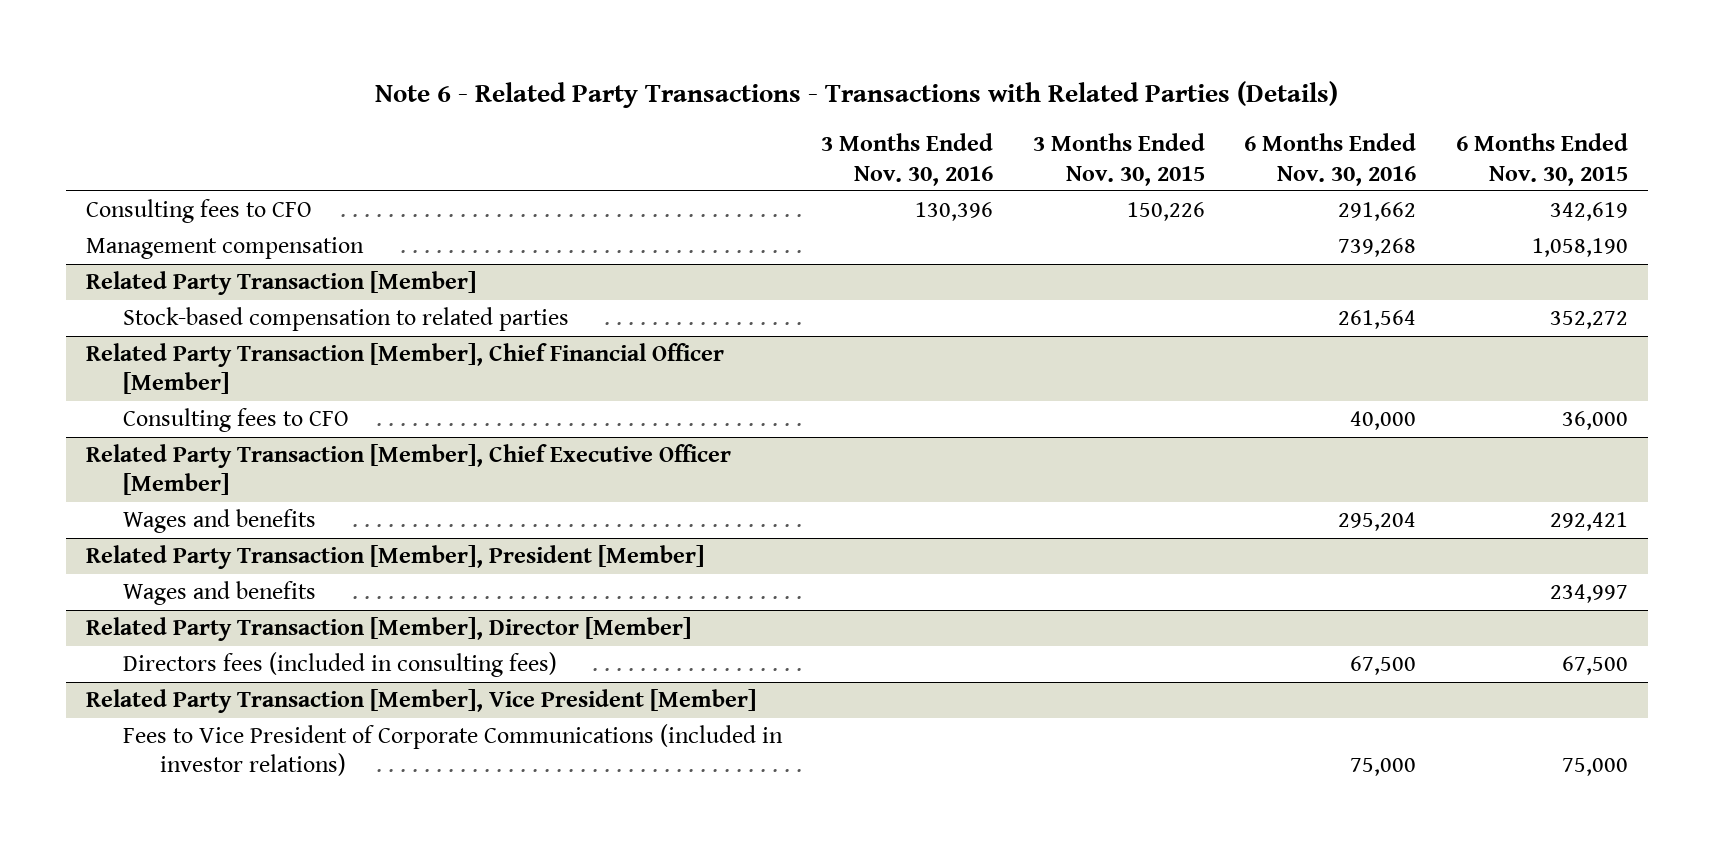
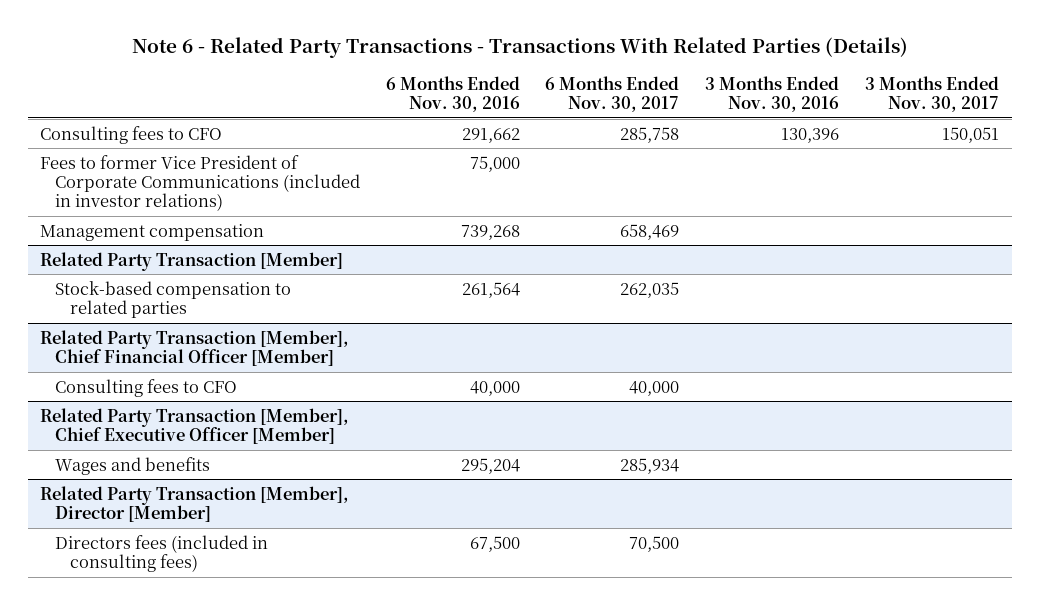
- Note 6 - Related Party Transactions - Transactions with Related Parties (Details)
+ Note 6 - Related Party Transactions - Transactions With Related Parties (Details)
- | 3 Months Ended Nov. 30, 2016 | 3 Months Ended Nov. 30, 2015 | 6 Months Ended Nov. 30, 2016 | 6 Months Ended Nov. 30, 2015
+ | 6 Months Ended Nov. 30, 2016 | 6 Months Ended Nov. 30, 2017 | 3 Months Ended Nov. 30, 2016 | 3 Months Ended Nov. 30, 2017
+ Fees to former Vice President of Corporate Communications (included in investor relations) | 75,000 | | |
- Related Party Transaction [Member], President [Member]
- Wages and benefits | | | | 234,997
- Related Party Transaction [Member], Vice President [Member]
- Fees to Vice President of Corporate Communications (included in investor relations) | | | 75,000 | 75,000

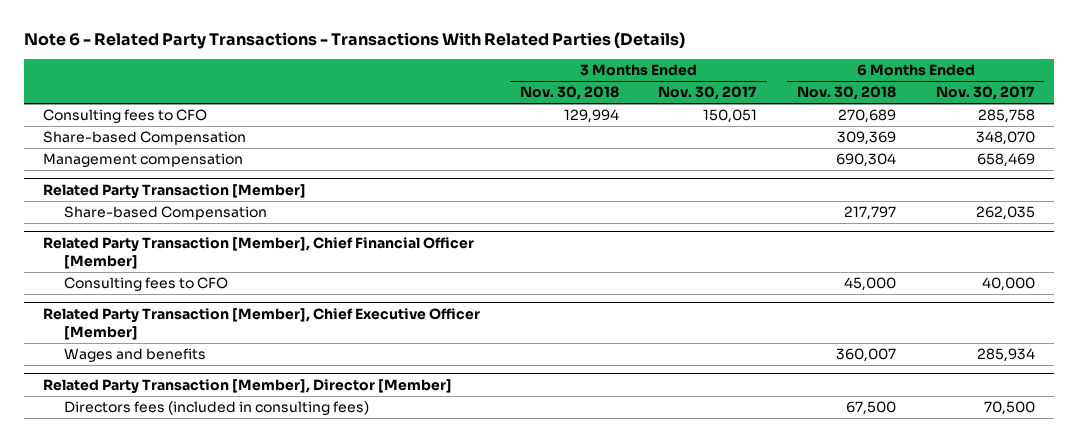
- | 6 Months Ended Nov. 30, 2016 | 6 Months Ended Nov. 30, 2017 | 3 Months Ended Nov. 30, 2016 | 3 Months Ended Nov. 30, 2017
+ | 3 Months Ended Nov. 30, 2018 | 3 Months Ended Nov. 30, 2017 | 6 Months Ended Nov. 30, 2018 | 6 Months Ended Nov. 30, 2017
- Fees to former Vice President of Corporate Communications (included in investor relations) | 75,000 | | |
+ Share-based Compensation | | | 309,369 | 348,070
@ Related Party Transaction [Member]
- Stock-based compensation to related parties | 261,564 | 262,035 | |
+ Share-based Compensation | | | 217,797 | 262,035

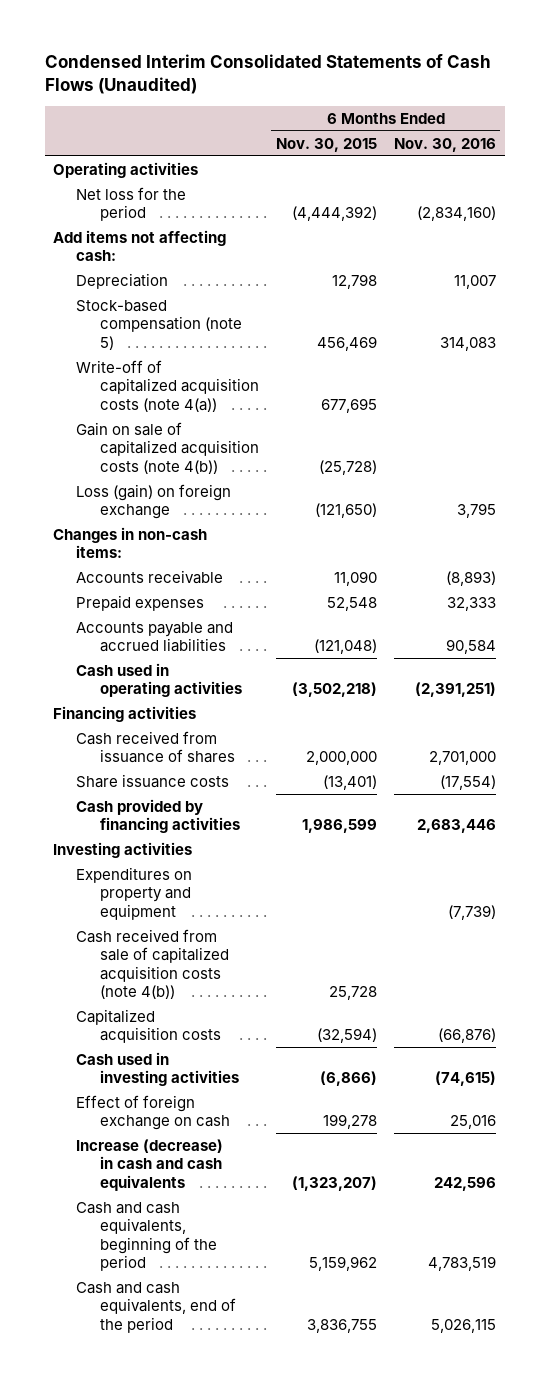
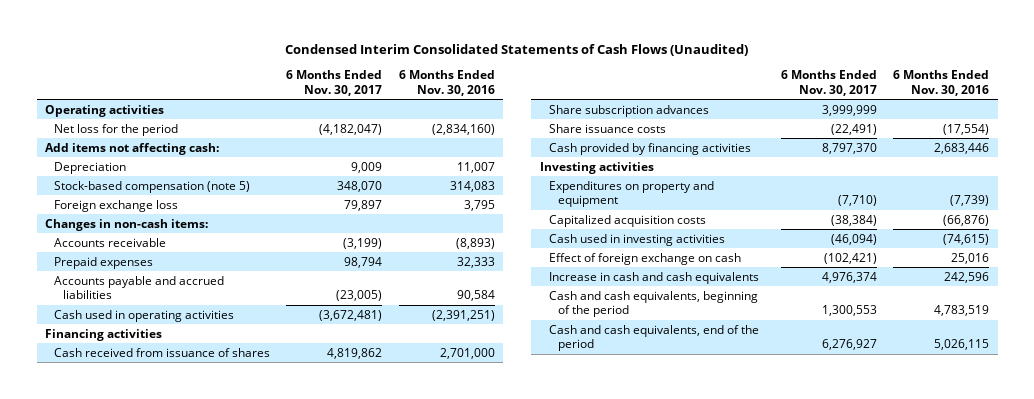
- | 6 Months Ended Nov. 30, 2015 | 6 Months Ended Nov. 30, 2016
+ | 6 Months Ended Nov. 30, 2017 | 6 Months Ended Nov. 30, 2016
- Write-off of capitalized acquisition costs (note 4(a)) | 677,695 |
- Gain on sale of capitalized acquisition costs (note 4(b)) | (25,728) |
- Loss (gain) on foreign exchange | (121,650) | 3,795
+ Foreign exchange loss | 79,897 | 3,795
+ Share subscription advances | 3,999,999 |
- Cash received from sale of capitalized acquisition costs (note 4(b)) | 25,728 |
- Increase (decrease) in cash and cash equivalents | (1,323,207) | 242,596
+ Increase in cash and cash equivalents | 4,976,374 | 242,596

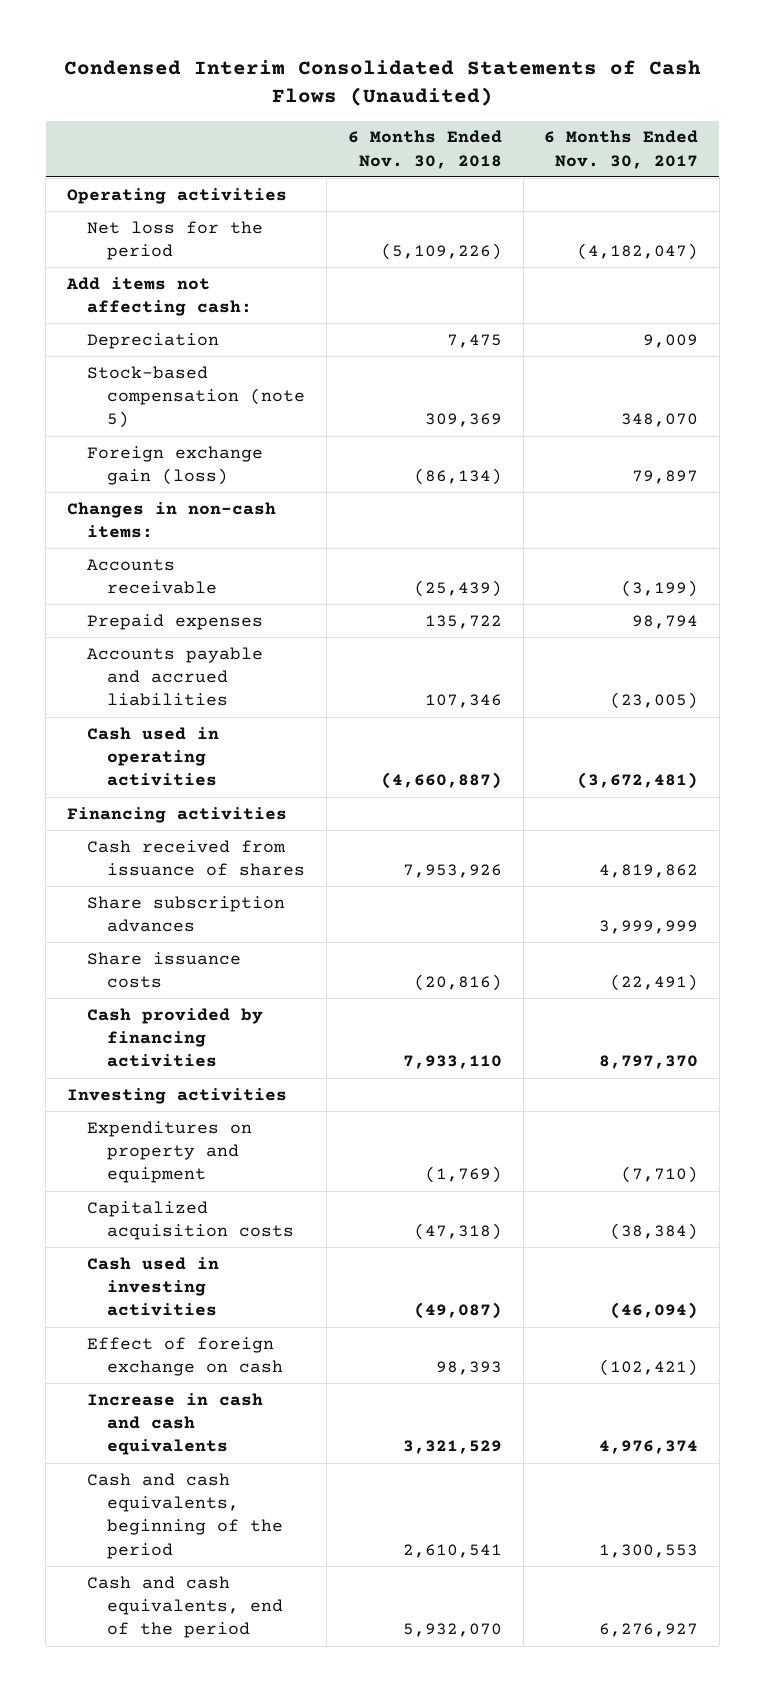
- | 6 Months Ended Nov. 30, 2017 | 6 Months Ended Nov. 30, 2016
+ | 6 Months Ended Nov. 30, 2018 | 6 Months Ended Nov. 30, 2017
- Foreign exchange loss | 79,897 | 3,795
+ Foreign exchange gain (loss) | (86,134) | 79,897

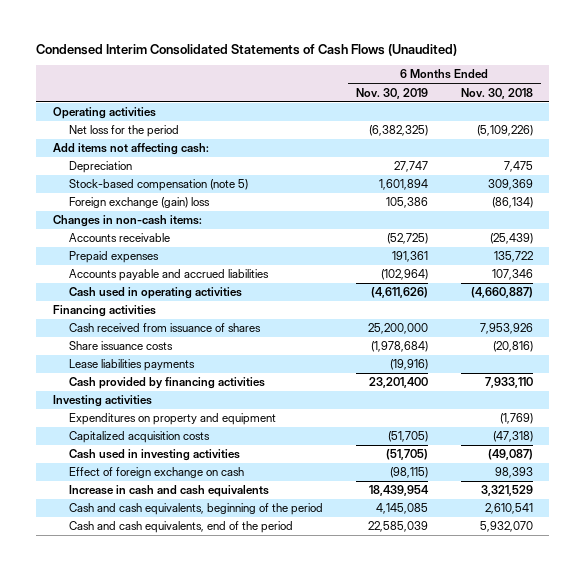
- | 6 Months Ended Nov. 30, 2018 | 6 Months Ended Nov. 30, 2017
+ | 6 Months Ended Nov. 30, 2019 | 6 Months Ended Nov. 30, 2018
- Foreign exchange gain (loss) | (86,134) | 79,897
+ Foreign exchange (gain) loss | 105,386 | (86,134)
- Share subscription advances | | 3,999,999
+ Lease liabilities payments | (19,916) |

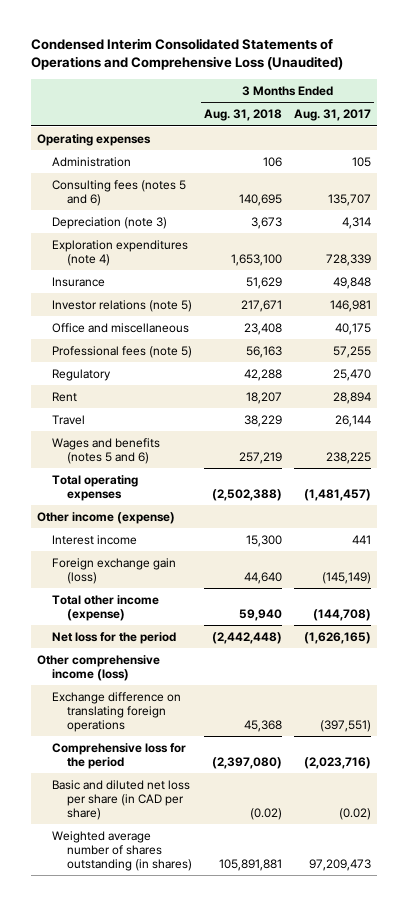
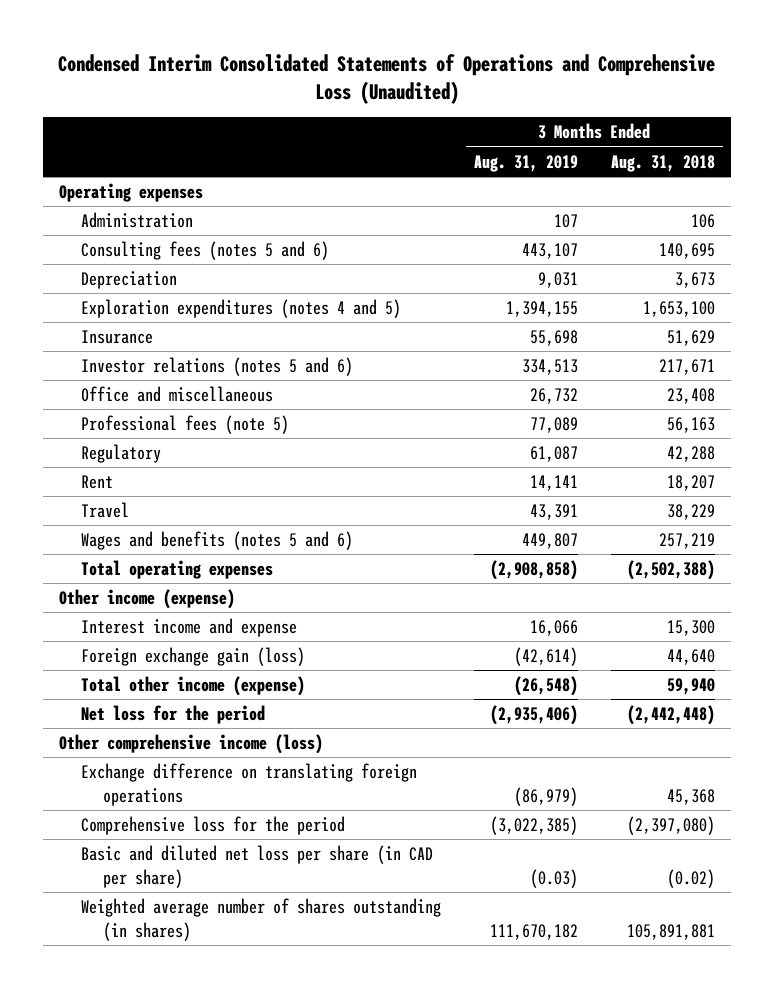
- | 3 Months Ended Aug. 31, 2018 | 3 Months Ended Aug. 31, 2017
+ | 3 Months Ended Aug. 31, 2019 | 3 Months Ended Aug. 31, 2018
- Depreciation (note 3) | 3,673 | 4,314
- Exploration expenditures (note 4) | 1,653,100 | 728,339
+ Depreciation | 9,031 | 3,673
+ Exploration expenditures (notes 4 and 5) | 1,394,155 | 1,653,100
- Investor relations (note 5) | 217,671 | 146,981
+ Investor relations (notes 5 and 6) | 334,513 | 217,671
- Interest income | 15,300 | 441
+ Interest income and expense | 16,066 | 15,300

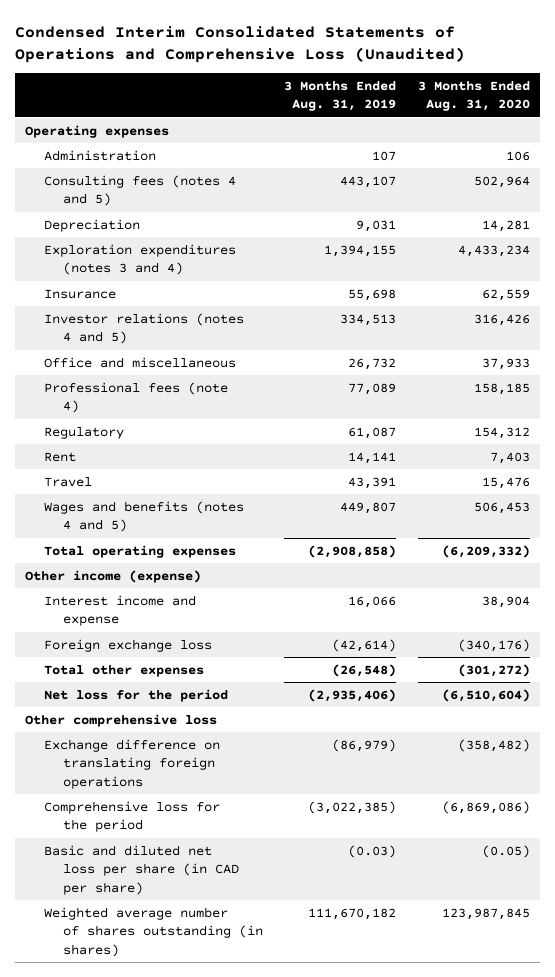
- | 3 Months Ended Aug. 31, 2019 | 3 Months Ended Aug. 31, 2018
+ | 3 Months Ended Aug. 31, 2019 | 3 Months Ended Aug. 31, 2020
- Consulting fees (notes 5 and 6) | 443,107 | 140,695
+ Consulting fees (notes 4 and 5) | 443,107 | 502,964
- Exploration expenditures (notes 4 and 5) | 1,394,155 | 1,653,100
+ Exploration expenditures (notes 3 and 4) | 1,394,155 | 4,433,234
- Investor relations (notes 5 and 6) | 334,513 | 217,671
+ Investor relations (notes 4 and 5) | 334,513 | 316,426
- Professional fees (note 5) | 77,089 | 56,163
+ Professional fees (note 4) | 77,089 | 158,185
- Wages and benefits (notes 5 and 6) | 449,807 | 257,219
+ Wages and benefits (notes 4 and 5) | 449,807 | 506,453
- Foreign exchange gain (loss) | (42,614) | 44,640
- Total other income (expense) | (26,548) | 59,940
+ Foreign exchange loss | (42,614) | (340,176)
+ Total other expenses | (26,548) | (301,272)
- Other comprehensive income (loss)
+ Other comprehensive loss

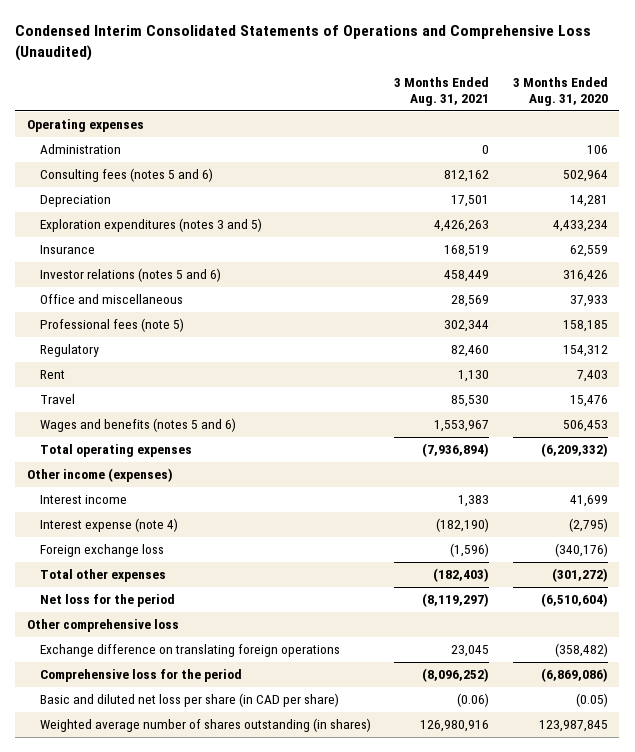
- | 3 Months Ended Aug. 31, 2019 | 3 Months Ended Aug. 31, 2020
+ | 3 Months Ended Aug. 31, 2021 | 3 Months Ended Aug. 31, 2020
- Consulting fees (notes 4 and 5) | 443,107 | 502,964
+ Consulting fees (notes 5 and 6) | 812,162 | 502,964
- Exploration expenditures (notes 3 and 4) | 1,394,155 | 4,433,234
+ Exploration expenditures (notes 3 and 5) | 4,426,263 | 4,433,234
- Investor relations (notes 4 and 5) | 334,513 | 316,426
+ Investor relations (notes 5 and 6) | 458,449 | 316,426
- Professional fees (note 4) | 77,089 | 158,185
+ Professional fees (note 5) | 302,344 | 158,185
- Wages and benefits (notes 4 and 5) | 449,807 | 506,453
+ Wages and benefits (notes 5 and 6) | 1,553,967 | 506,453
- Other income (expense)
- Interest income and expense | 16,066 | 38,904
+ Other income (expenses)
+ Interest income | 1,383 | 41,699
+ Interest expense (note 4) | (182,190) | (2,795)

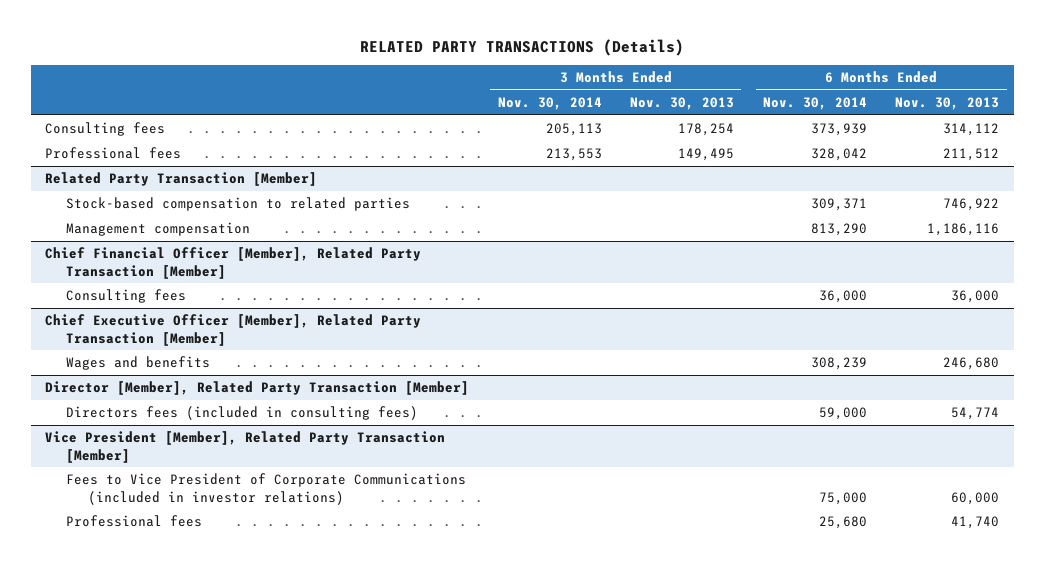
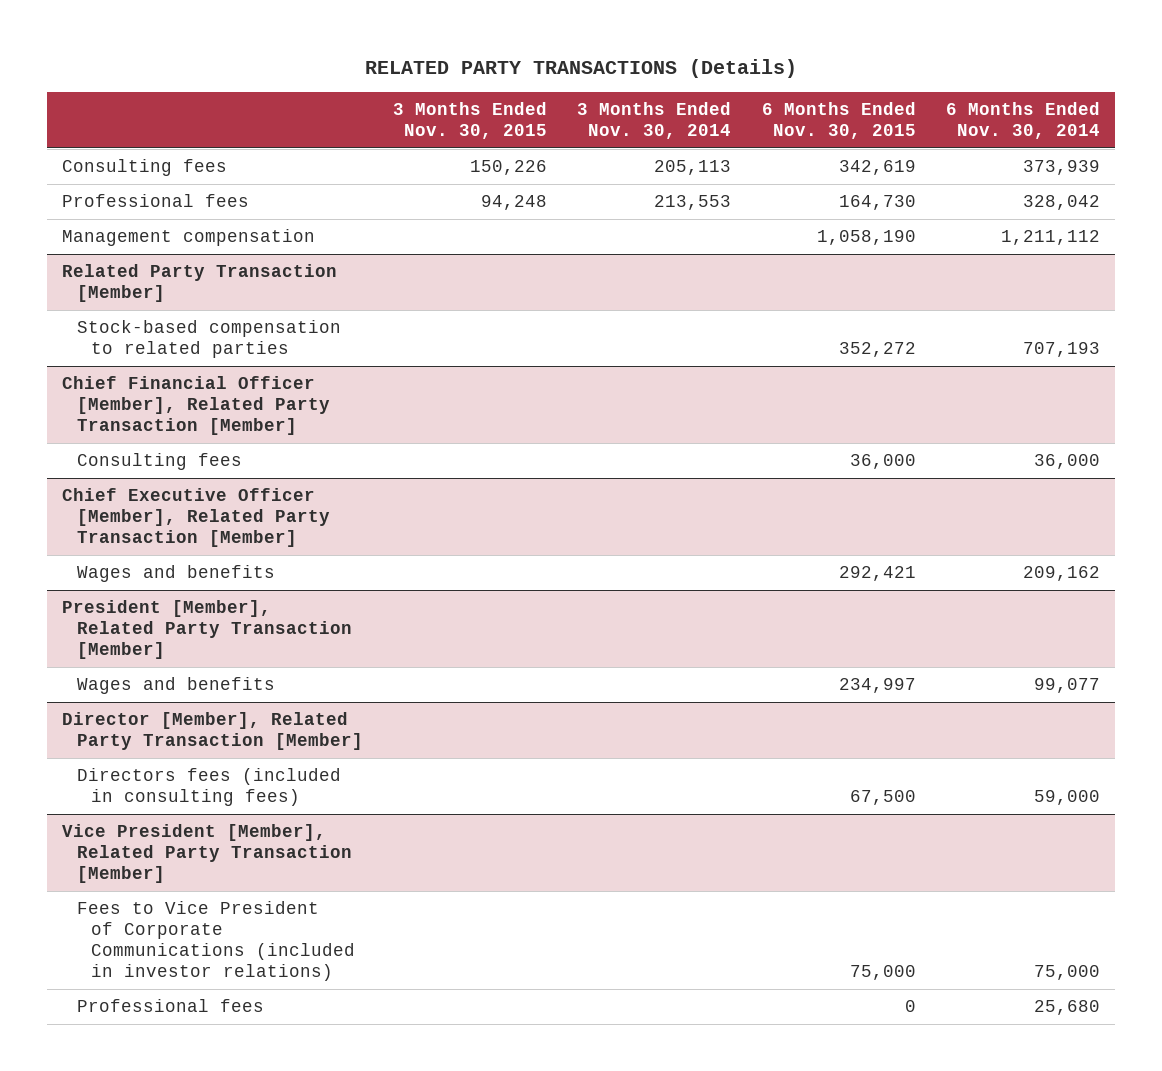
- | 3 Months Ended Nov. 30, 2014 | 3 Months Ended Nov. 30, 2013 | 6 Months Ended Nov. 30, 2014 | 6 Months Ended Nov. 30, 2013
+ | 3 Months Ended Nov. 30, 2015 | 3 Months Ended Nov. 30, 2014 | 6 Months Ended Nov. 30, 2015 | 6 Months Ended Nov. 30, 2014
+ Management compensation | | | 1,058,190 | 1,211,112
@ Related Party Transaction [Member]
- Stock-based compensation to related parties | | | 309,371 | 746,922
- Management compensation | | | 813,290 | 1,186,116
+ Stock-based compensation to related parties | | | 352,272 | 707,193
@ Chief Executive Officer [Member], Related Party Transaction [Member]
- Wages and benefits | | | 308,239 | 246,680
+ Wages and benefits | | | 292,421 | 209,162
+ President [Member], Related Party Transaction [Member]
+ Wages and benefits | | | 234,997 | 99,077

